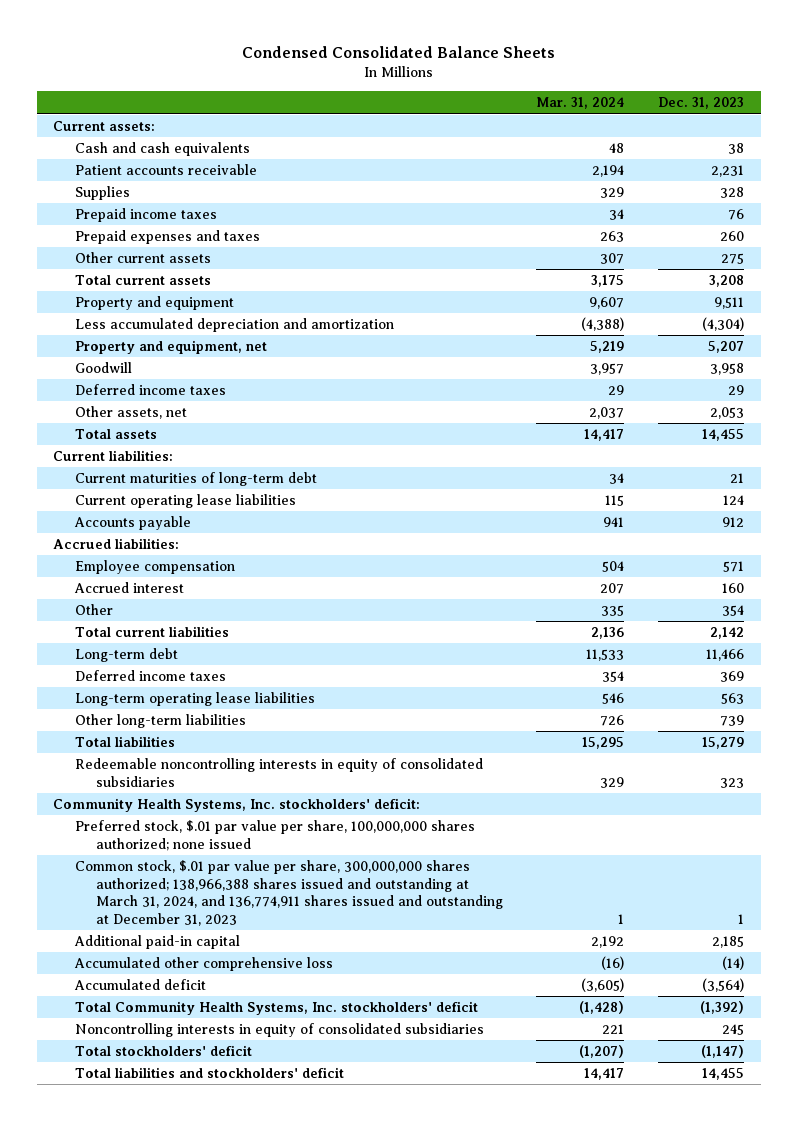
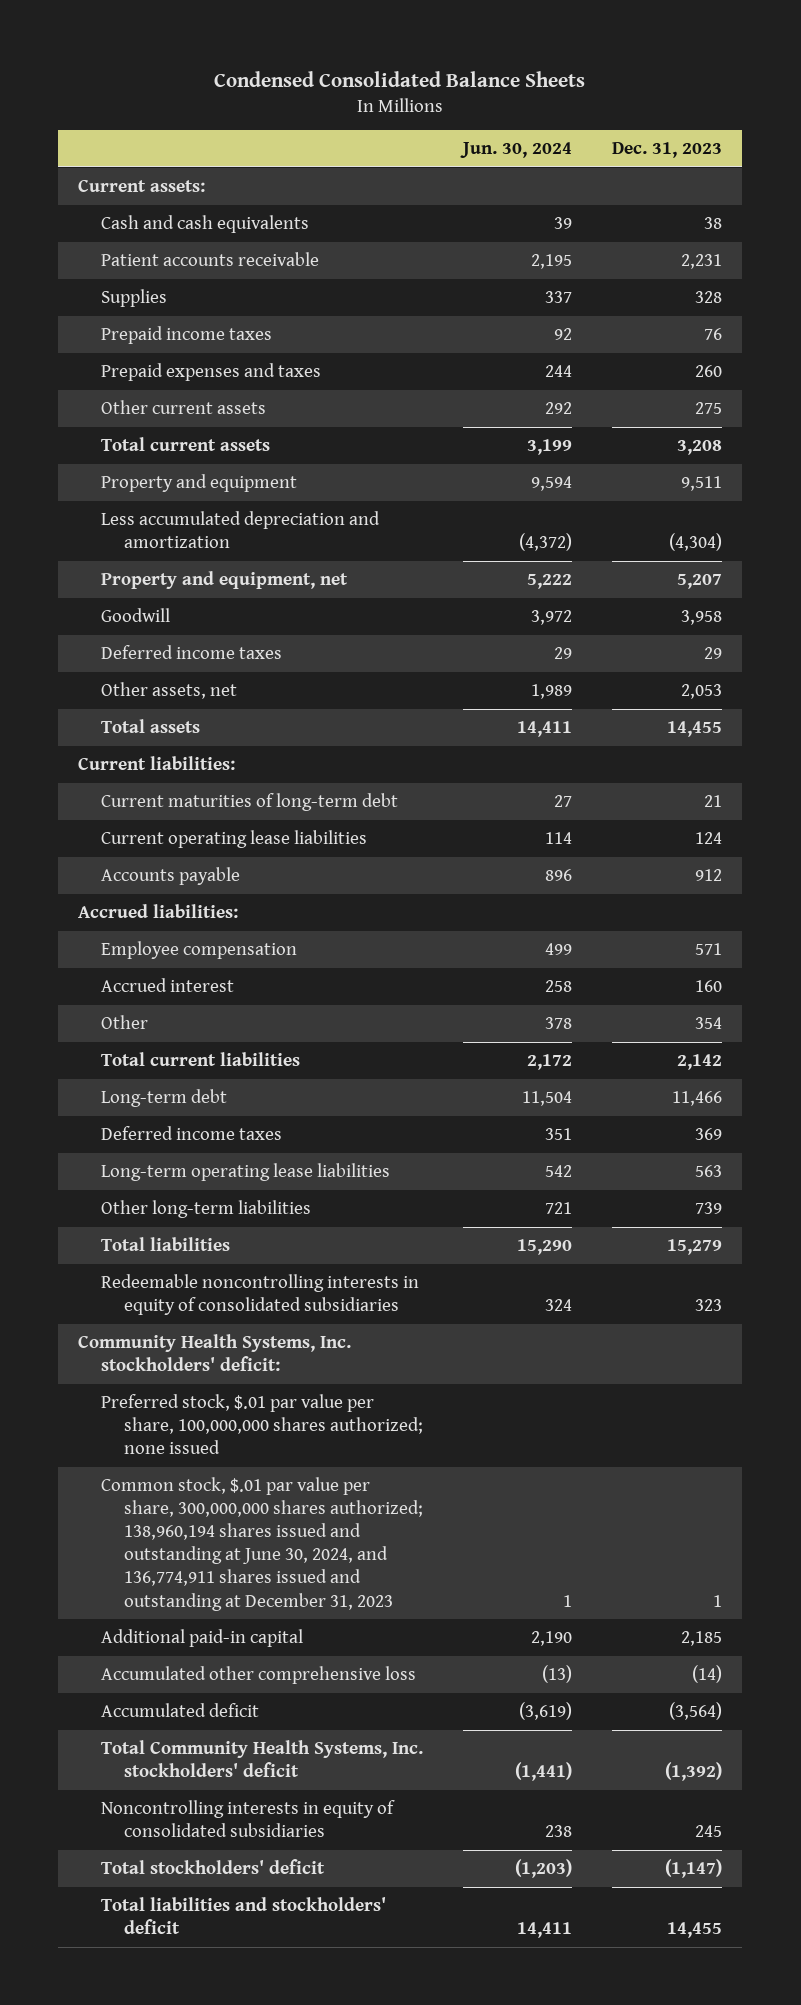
- | Mar. 31, 2024 | Dec. 31, 2023
+ | Jun. 30, 2024 | Dec. 31, 2023
- Common stock, $.01 par value per share, 300,000,000 shares authorized; 138,966,388 shares issued and outstanding at March 31, 2024, and 136,774,911 shares issued and outstanding at December 31, 2023 | 1 | 1
+ Common stock, $.01 par value per share, 300,000,000 shares authorized; 138,960,194 shares issued and outstanding at June 30, 2024, and 136,774,911 shares issued and outstanding at December 31, 2023 | 1 | 1

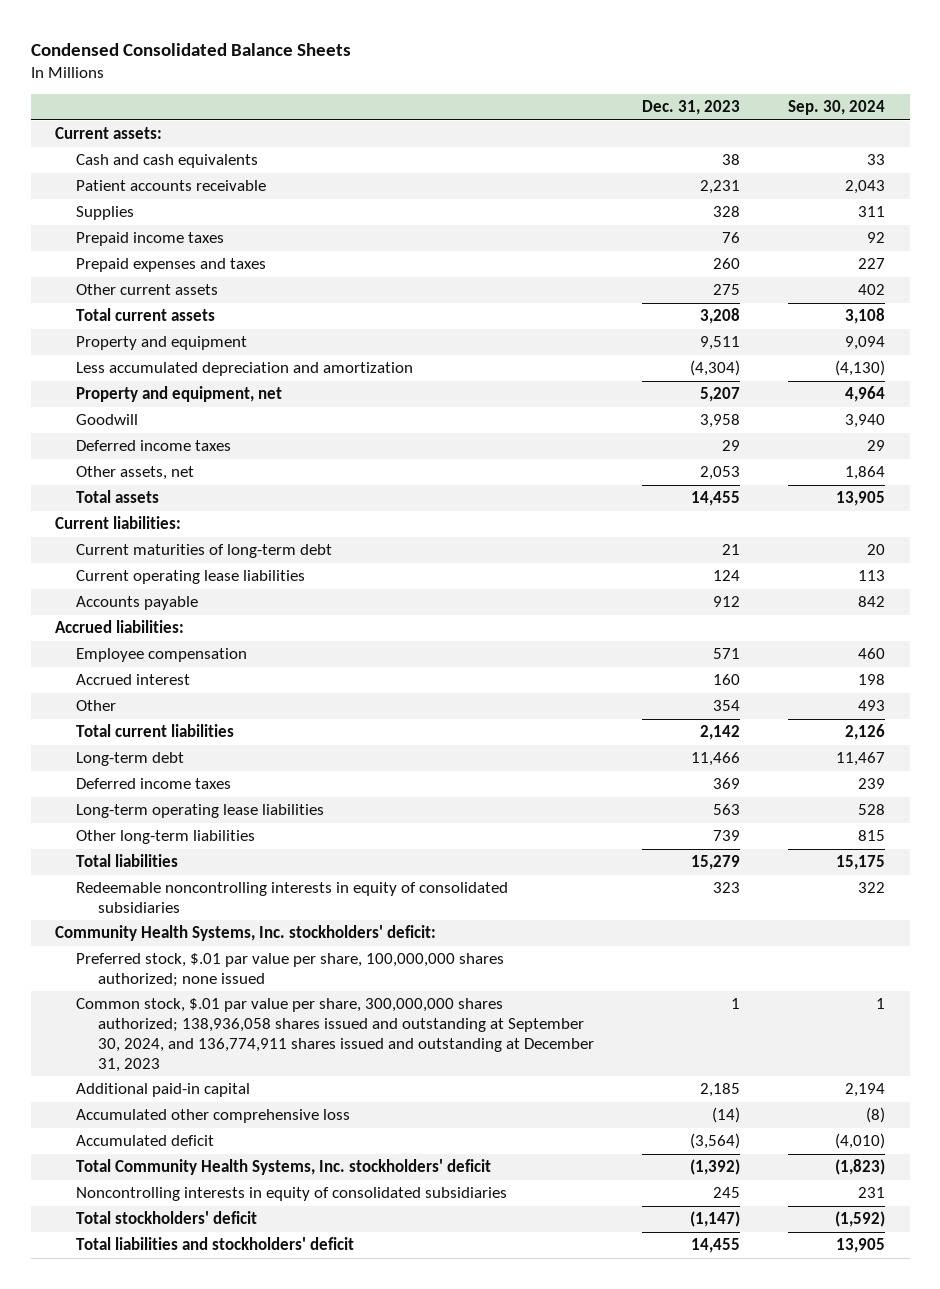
- | Jun. 30, 2024 | Dec. 31, 2023
+ | Dec. 31, 2023 | Sep. 30, 2024
- Common stock, $.01 par value per share, 300,000,000 shares authorized; 138,960,194 shares issued and outstanding at June 30, 2024, and 136,774,911 shares issued and outstanding at December 31, 2023 | 1 | 1
+ Common stock, $.01 par value per share, 300,000,000 shares authorized; 138,936,058 shares issued and outstanding at September 30, 2024, and 136,774,911 shares issued and outstanding at December 31, 2023 | 1 | 1

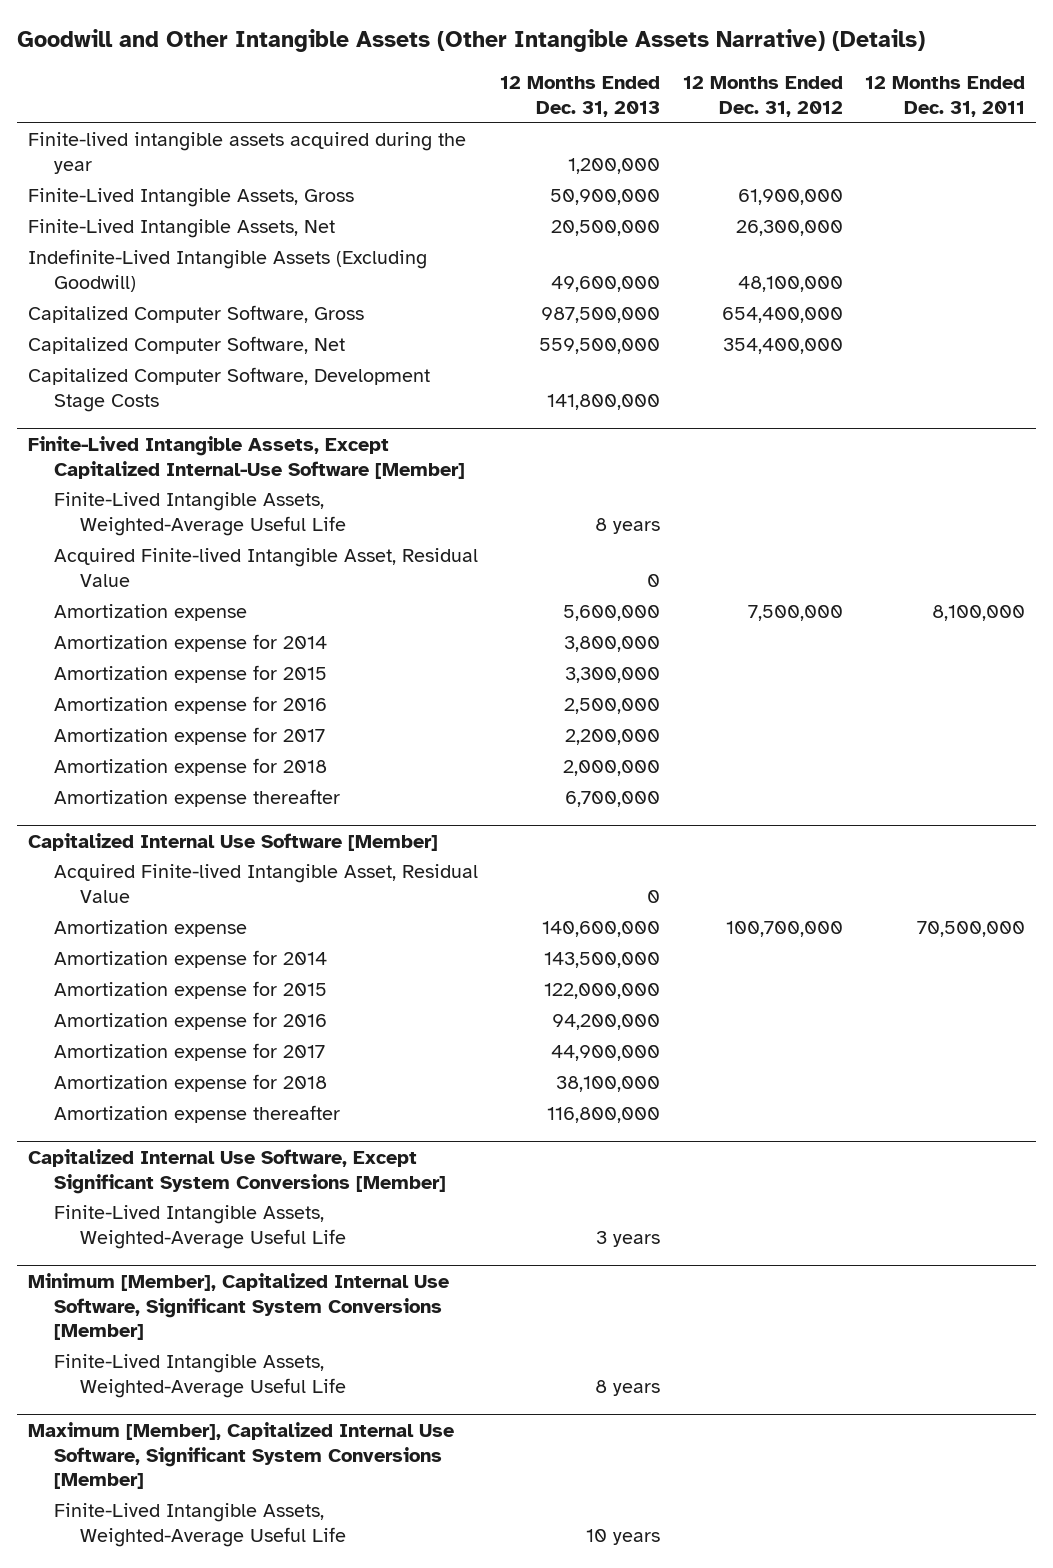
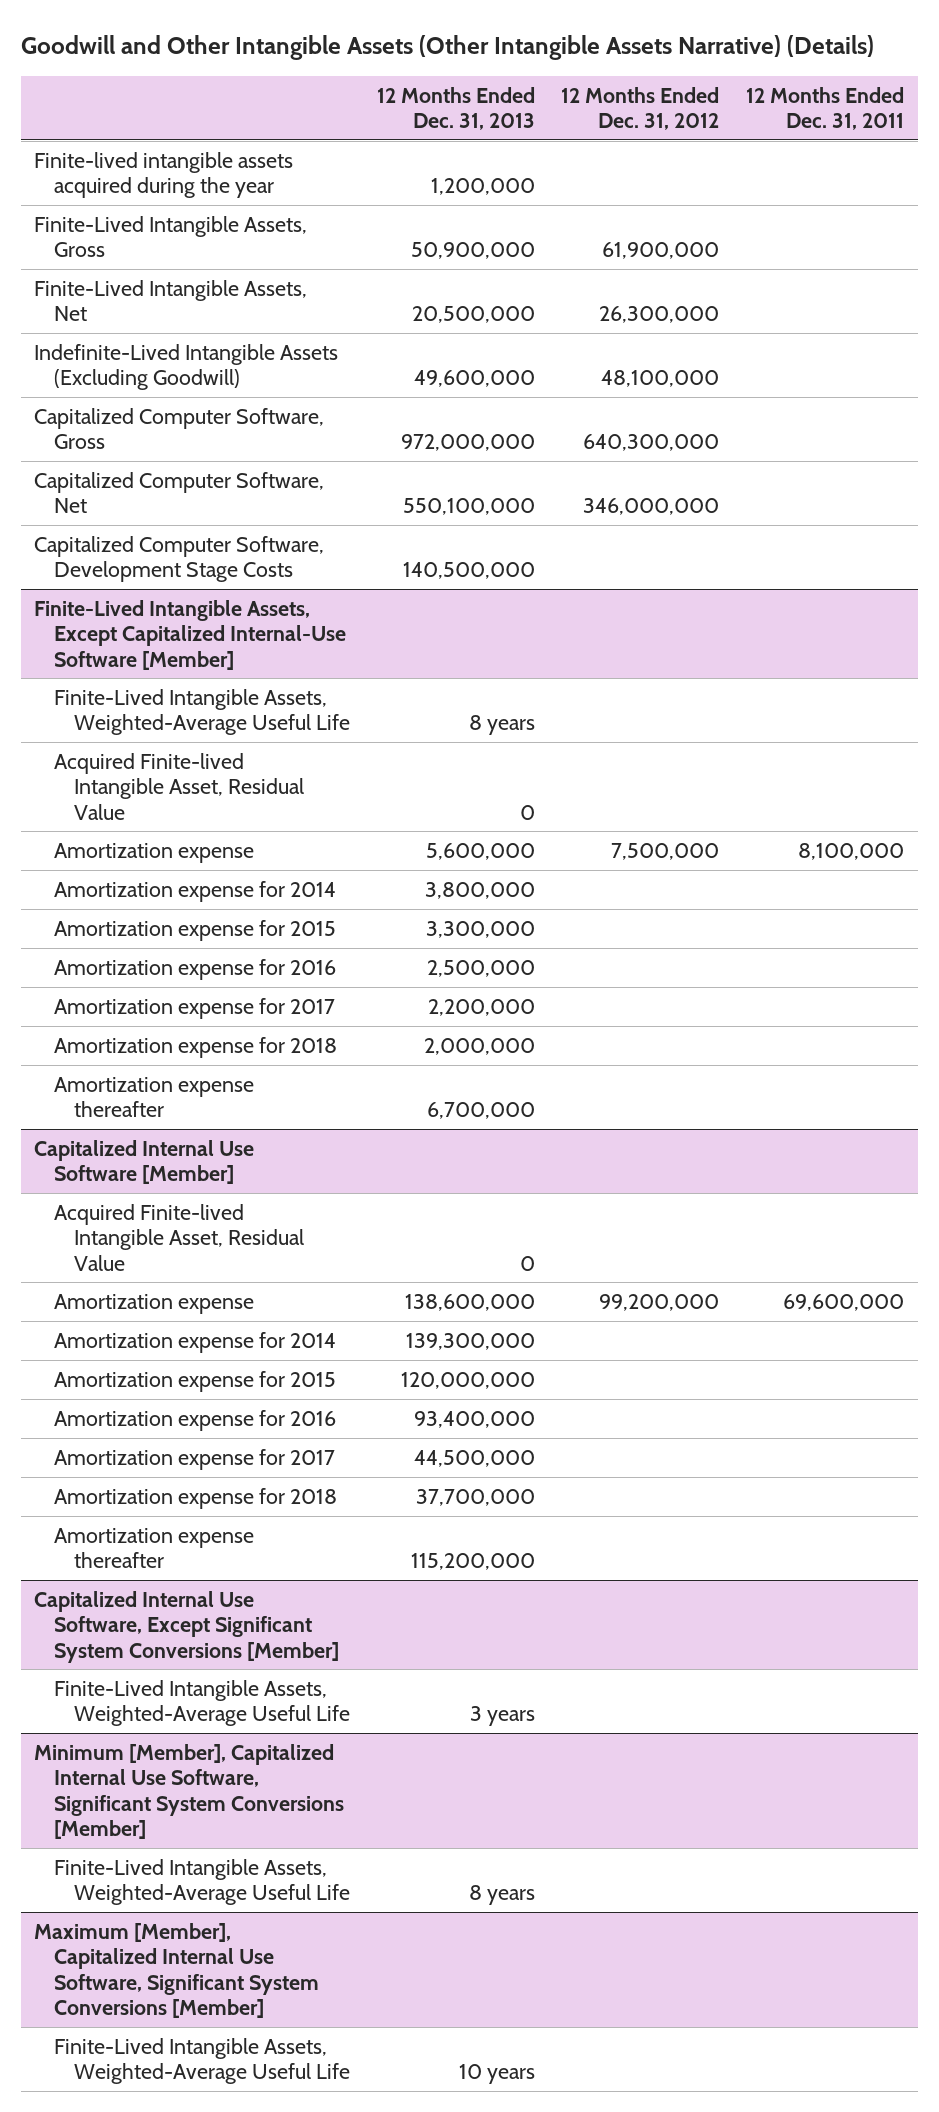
- Capitalized Computer Software, Gross | 987,500,000 | 654,400,000 |
- Capitalized Computer Software, Net | 559,500,000 | 354,400,000 |
- Capitalized Computer Software, Development Stage Costs | 141,800,000 | |
+ Capitalized Computer Software, Gross | 972,000,000 | 640,300,000 |
+ Capitalized Computer Software, Net | 550,100,000 | 346,000,000 |
+ Capitalized Computer Software, Development Stage Costs | 140,500,000 | |
@ Capitalized Internal Use Software [Member]
- Amortization expense | 140,600,000 | 100,700,000 | 70,500,000
- Amortization expense for 2014 | 143,500,000 | |
- Amortization expense for 2015 | 122,000,000 | |
- Amortization expense for 2016 | 94,200,000 | |
- Amortization expense for 2017 | 44,900,000 | |
- Amortization expense for 2018 | 38,100,000 | |
- Amortization expense thereafter | 116,800,000 | |
+ Amortization expense | 138,600,000 | 99,200,000 | 69,600,000
+ Amortization expense for 2014 | 139,300,000 | |
+ Amortization expense for 2015 | 120,000,000 | |
+ Amortization expense for 2016 | 93,400,000 | |
+ Amortization expense for 2017 | 44,500,000 | |
+ Amortization expense for 2018 | 37,700,000 | |
+ Amortization expense thereafter | 115,200,000 | |

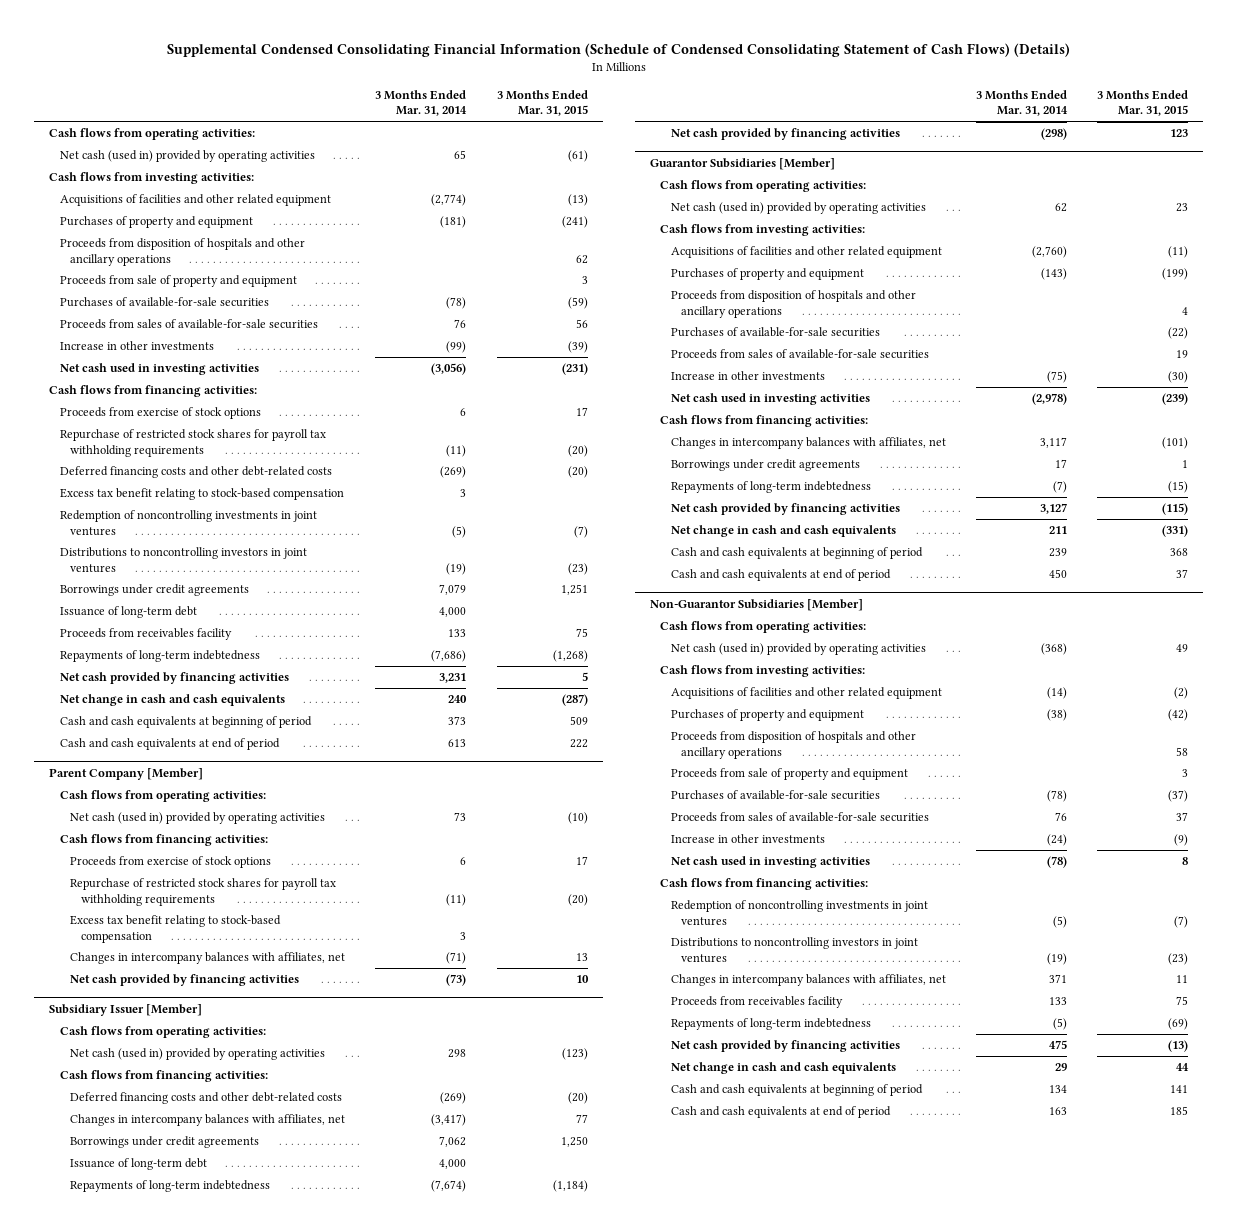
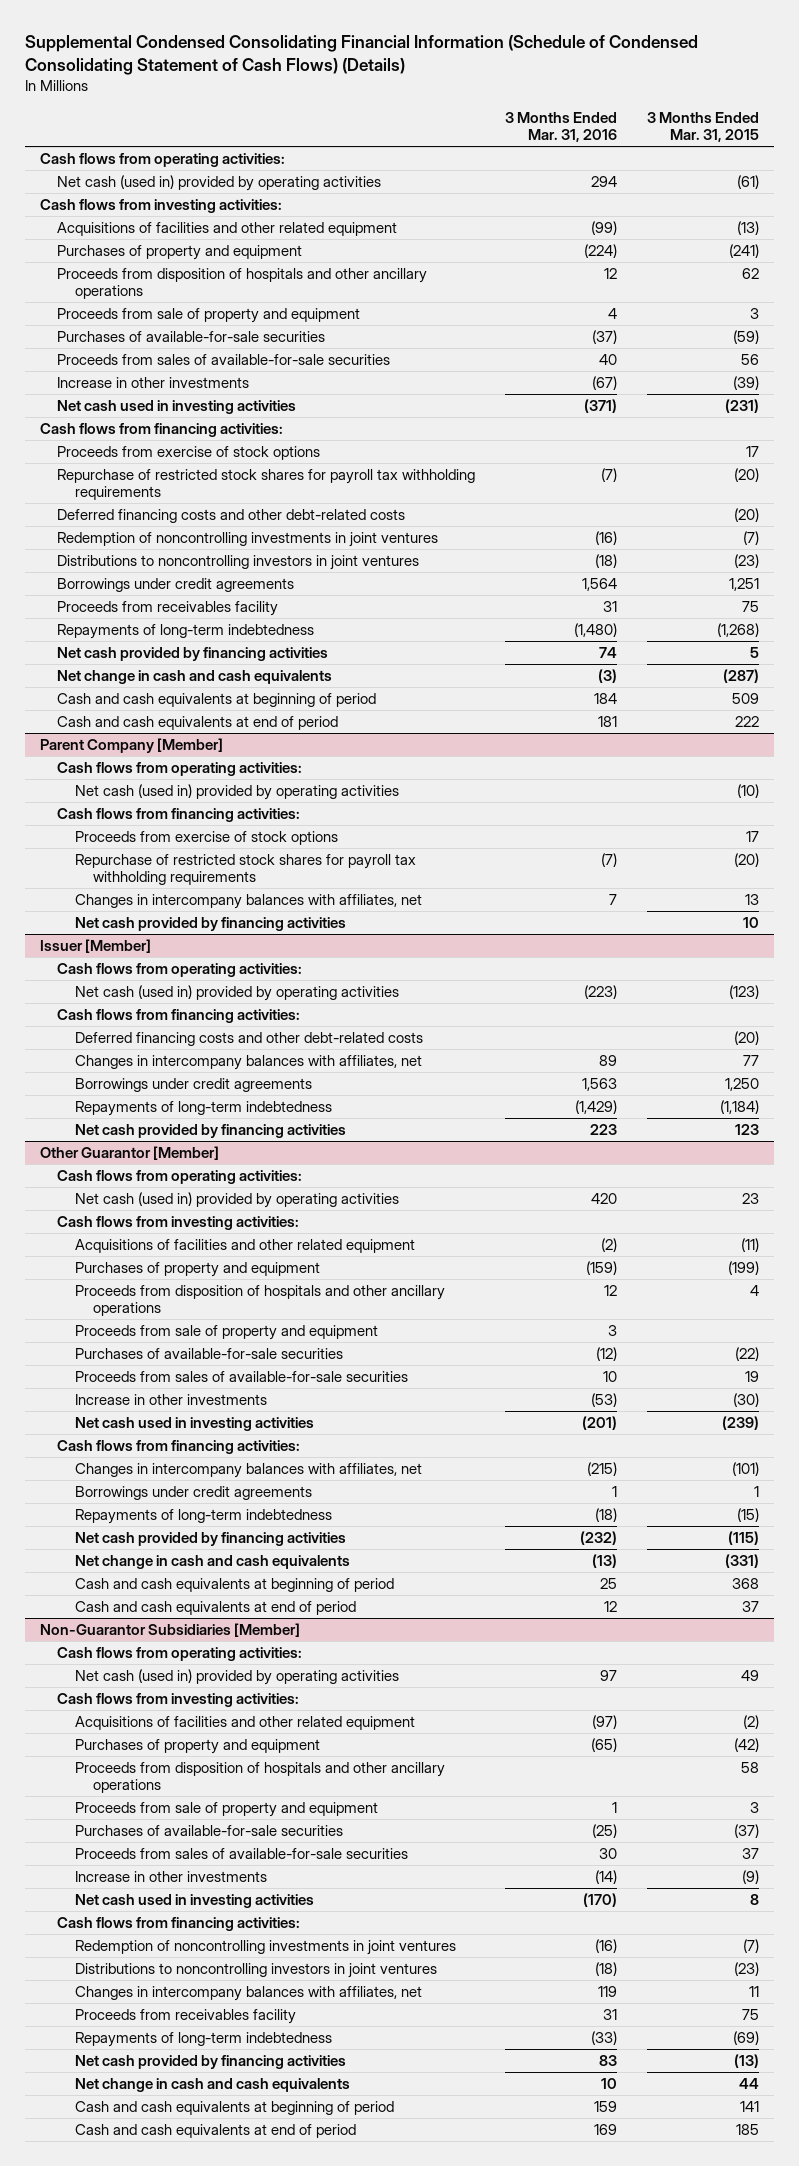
- | 3 Months Ended Mar. 31, 2014 | 3 Months Ended Mar. 31, 2015
+ | 3 Months Ended Mar. 31, 2016 | 3 Months Ended Mar. 31, 2015
- Excess tax benefit relating to stock-based compensation | 3 |
- Issuance of long-term debt | 4,000 |
@ Parent Company [Member]
- Excess tax benefit relating to stock-based compensation | 3 |
- Subsidiary Issuer [Member]
+ Issuer [Member]
- Issuance of long-term debt | 4,000 |
- Guarantor Subsidiaries [Member]
+ Other Guarantor [Member]
+ Proceeds from sale of property and equipment | 3 |

